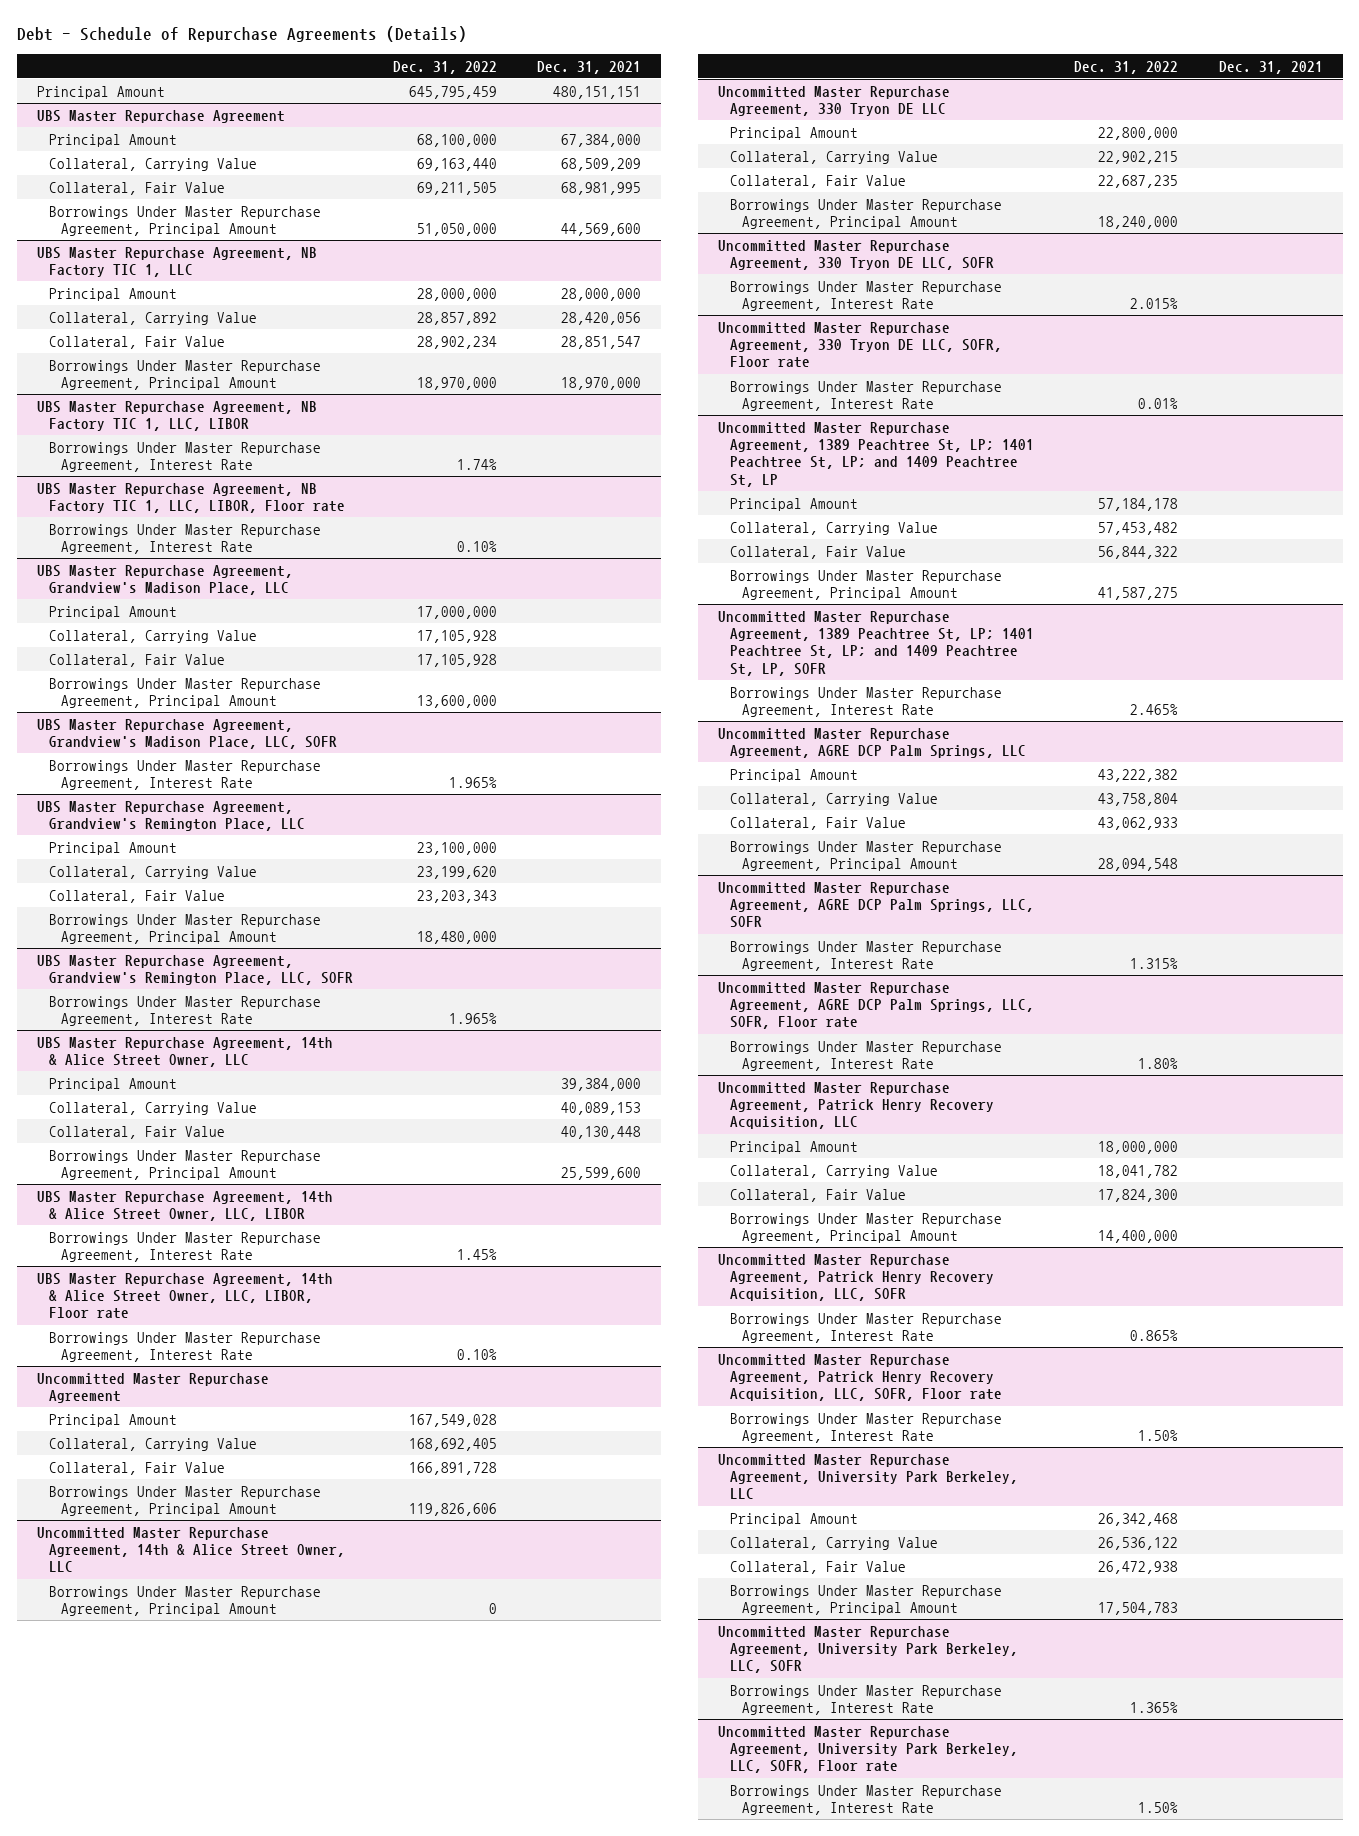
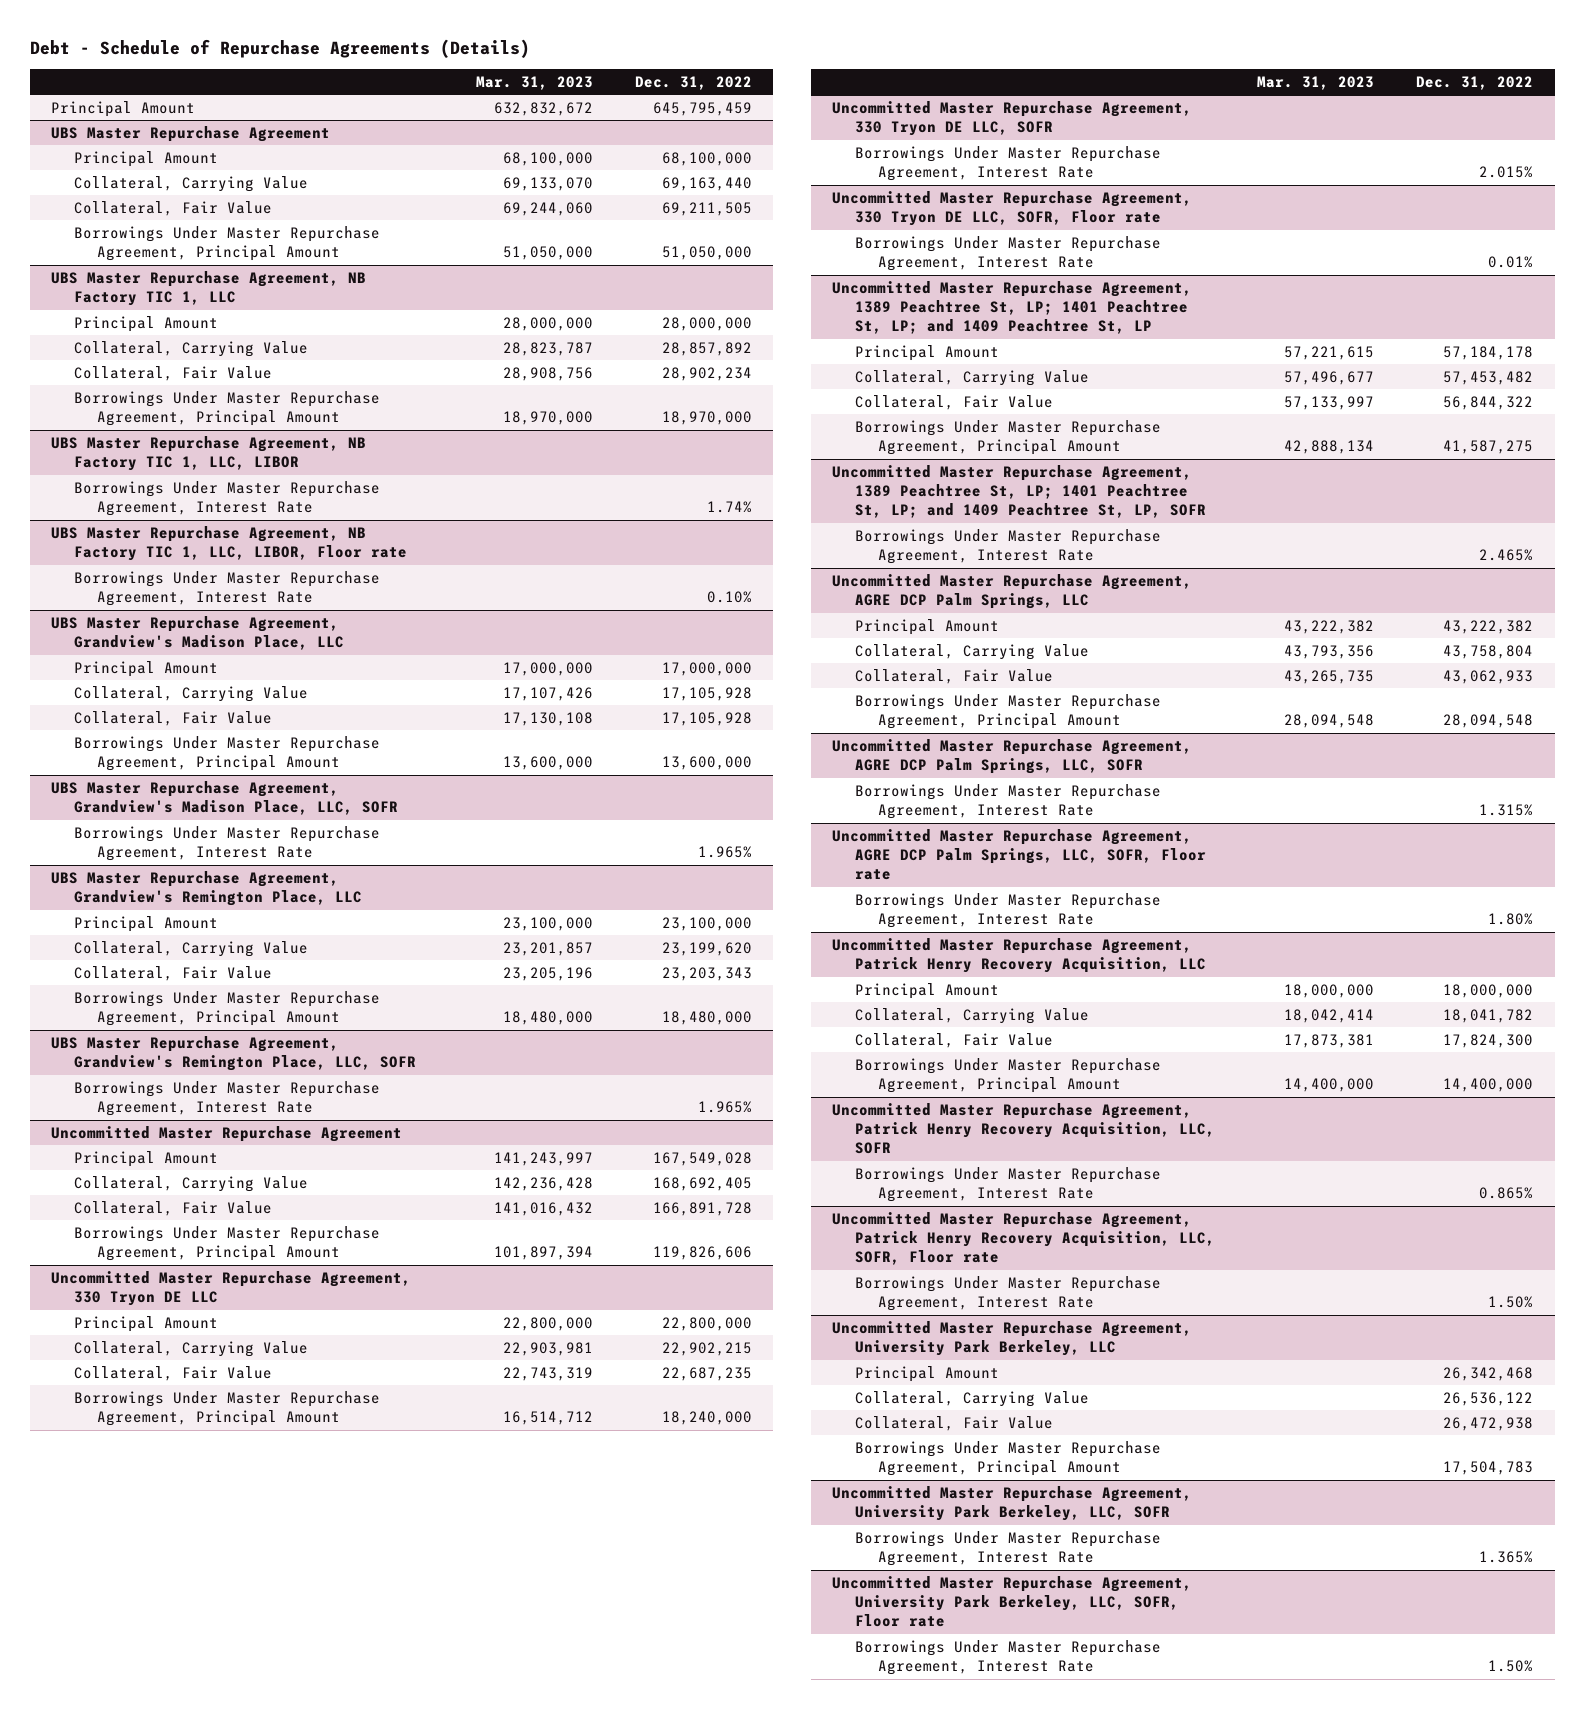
- | Dec. 31, 2022 | Dec. 31, 2021
+ | Mar. 31, 2023 | Dec. 31, 2022
- UBS Master Repurchase Agreement, 14th & Alice Street Owner, LLC
- Principal Amount | | 39,384,000
- Collateral, Carrying Value | | 40,089,153
- Collateral, Fair Value | | 40,130,448
- Borrowings Under Master Repurchase Agreement, Principal Amount | | 25,599,600
- UBS Master Repurchase Agreement, 14th & Alice Street Owner, LLC, LIBOR
- Borrowings Under Master Repurchase Agreement, Interest Rate | 1.45% |
- UBS Master Repurchase Agreement, 14th & Alice Street Owner, LLC, LIBOR, Floor rate
- Borrowings Under Master Repurchase Agreement, Interest Rate | 0.10% |
- Uncommitted Master Repurchase Agreement, 14th & Alice Street Owner, LLC
- Borrowings Under Master Repurchase Agreement, Principal Amount | 0 |

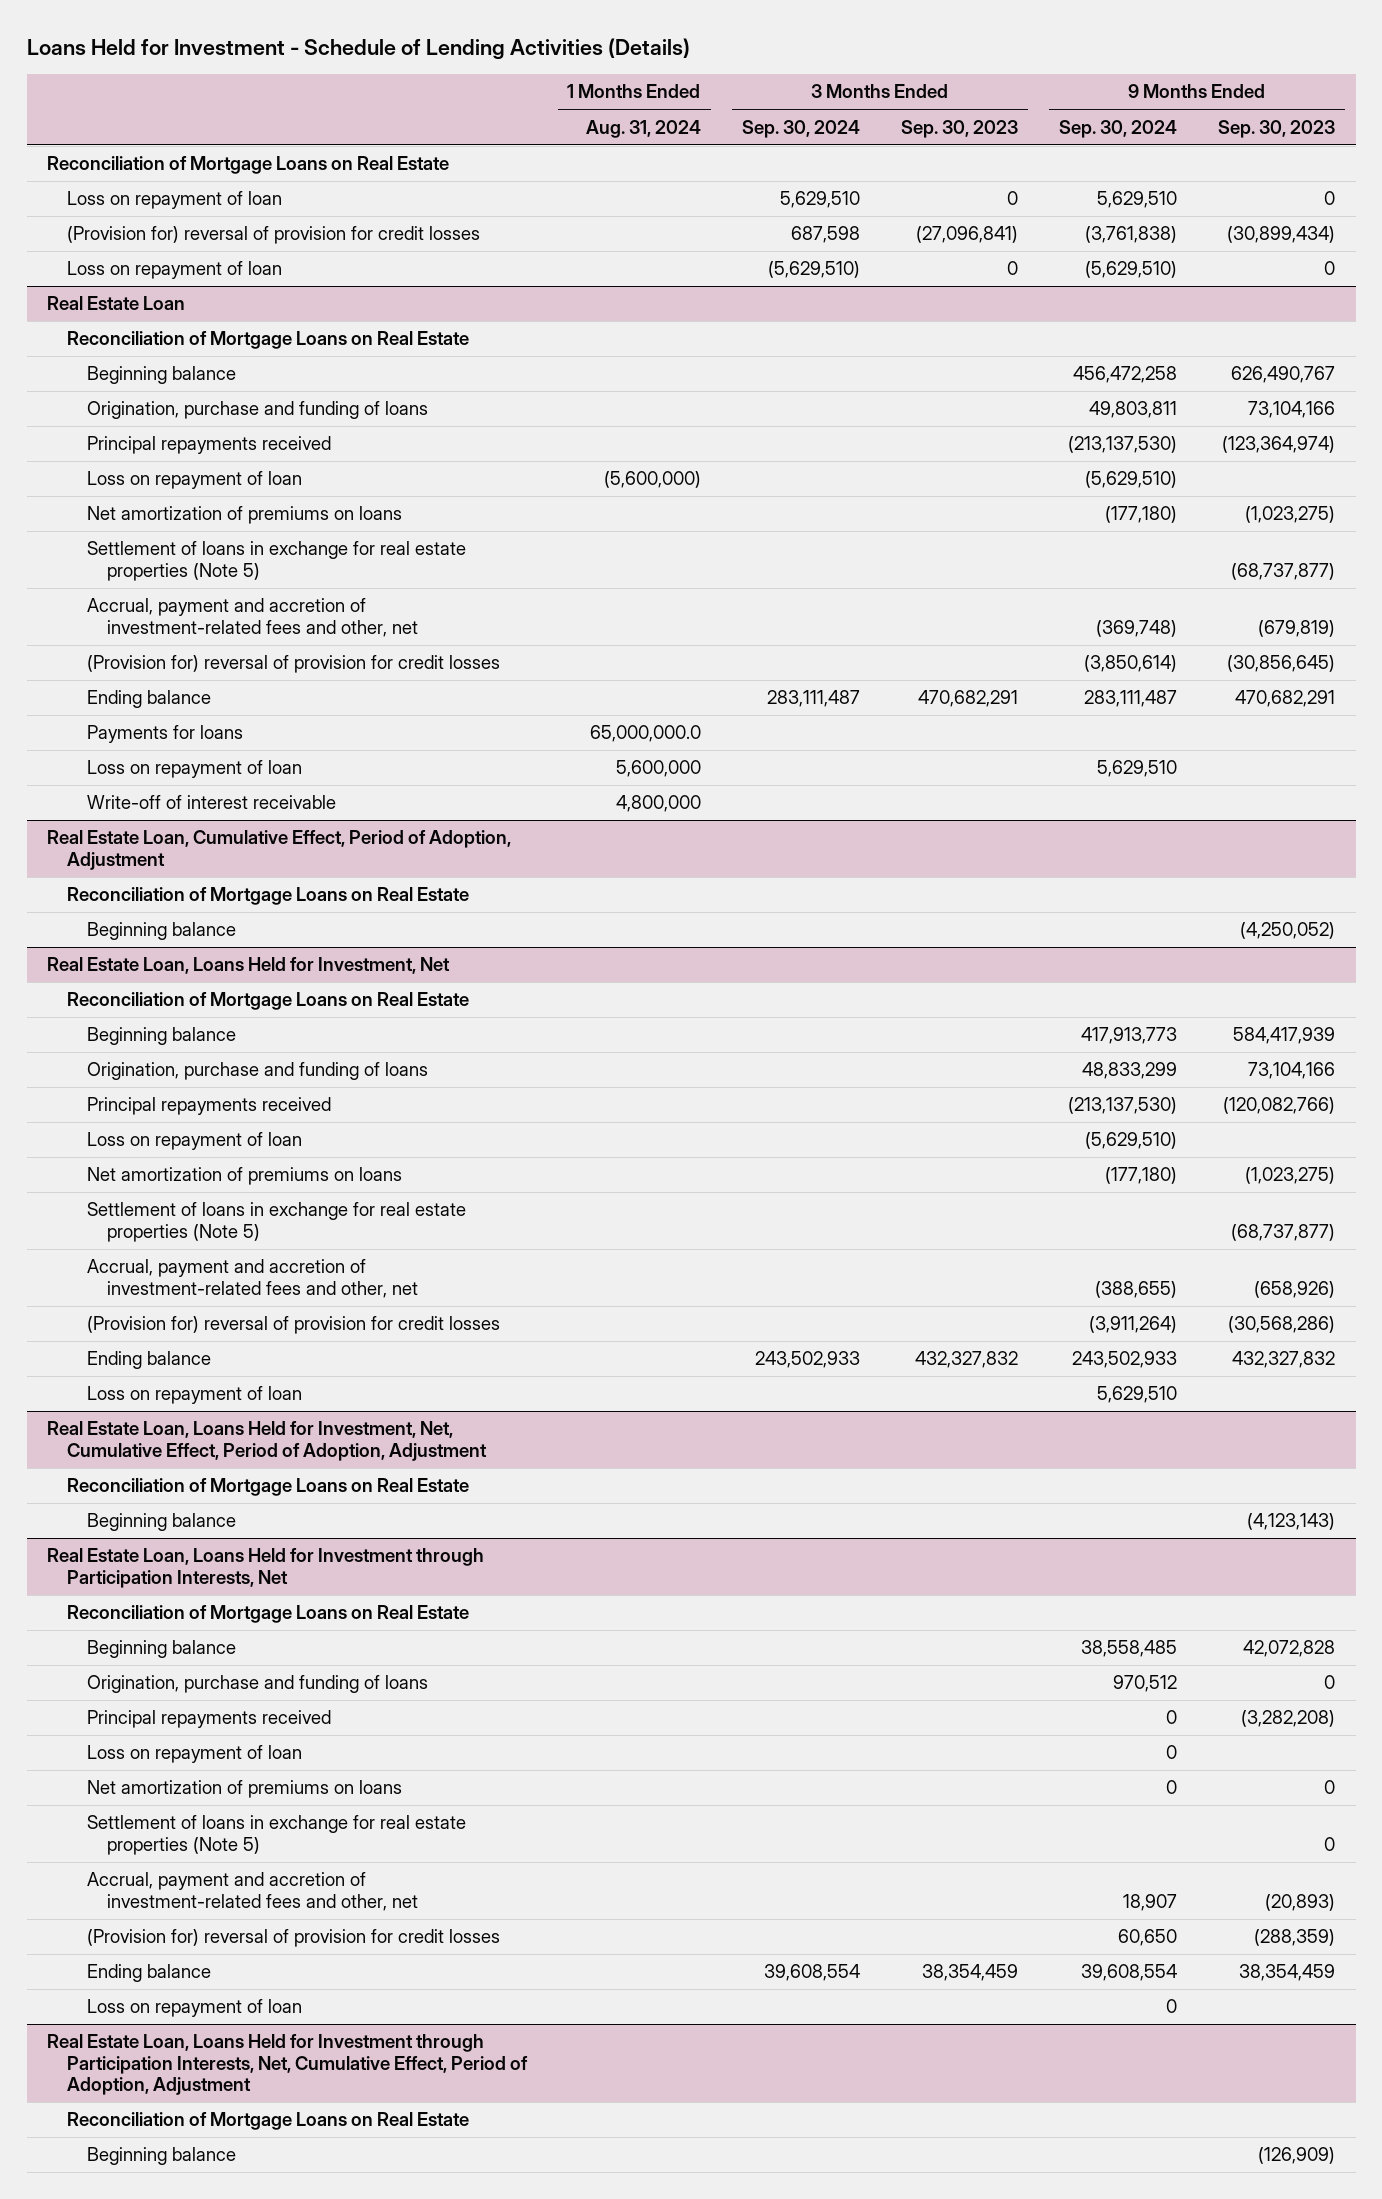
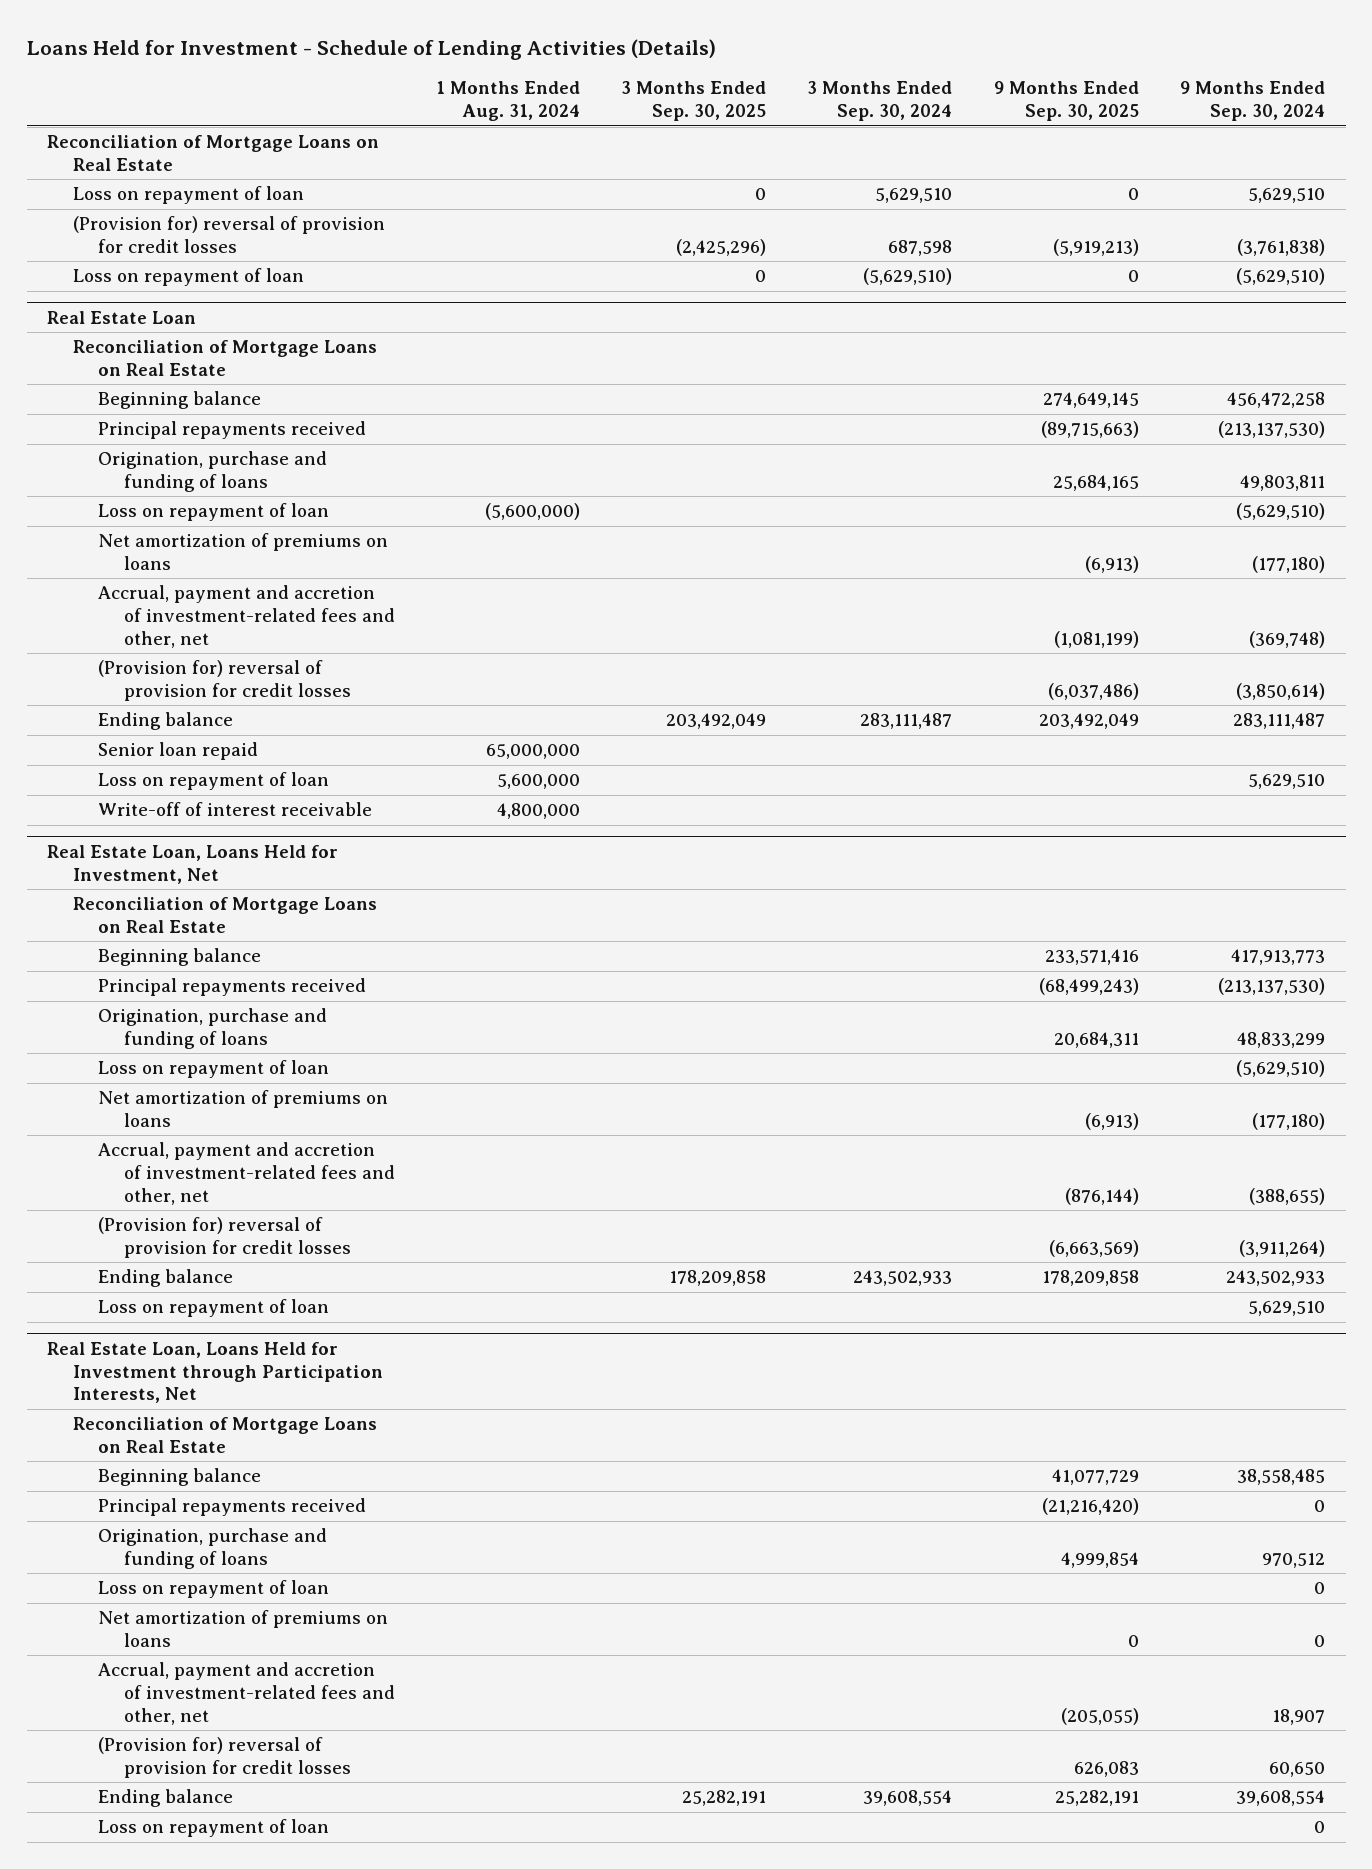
- | 1 Months Ended Aug. 31, 2024 | 3 Months Ended Sep. 30, 2024 | 3 Months Ended Sep. 30, 2023 | 9 Months Ended Sep. 30, 2024 | 9 Months Ended Sep. 30, 2023
+ | 1 Months Ended Aug. 31, 2024 | 3 Months Ended Sep. 30, 2025 | 3 Months Ended Sep. 30, 2024 | 9 Months Ended Sep. 30, 2025 | 9 Months Ended Sep. 30, 2024
@ Real Estate Loan
moved down: Origination, purchase and funding of loans | | | | 25,684,165 | 49,803,811
- Settlement of loans in exchange for real estate properties (Note 5) | | | | | (68,737,877)
- Payments for loans | 65,000,000.0 | | | |
+ Senior loan repaid | 65,000,000 | | | |
- Real Estate Loan, Cumulative Effect, Period of Adoption, Adjustment
- Reconciliation of Mortgage Loans on Real Estate
- Beginning balance | | | | | (4,250,052)
@ Real Estate Loan, Loans Held for Investment, Net
moved down: Origination, purchase and funding of loans | | | | 20,684,311 | 48,833,299
- Settlement of loans in exchange for real estate properties (Note 5) | | | | | (68,737,877)
- Real Estate Loan, Loans Held for Investment, Net, Cumulative Effect, Period of Adoption, Adjustment
- Reconciliation of Mortgage Loans on Real Estate
- Beginning balance | | | | | (4,123,143)
@ Real Estate Loan, Loans Held for Investment through Participation Interests, Net
moved down: Origination, purchase and funding of loans | | | | 4,999,854 | 970,512
- Settlement of loans in exchange for real estate properties (Note 5) | | | | | 0
- Real Estate Loan, Loans Held for Investment through Participation Interests, Net, Cumulative Effect, Period of Adoption, Adjustment
- Reconciliation of Mortgage Loans on Real Estate
- Beginning balance | | | | | (126,909)

